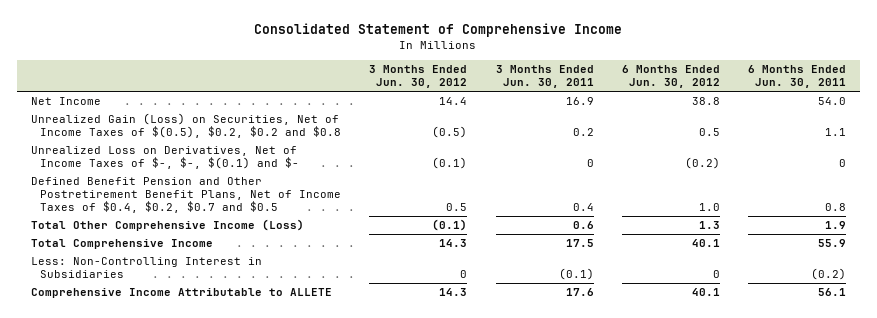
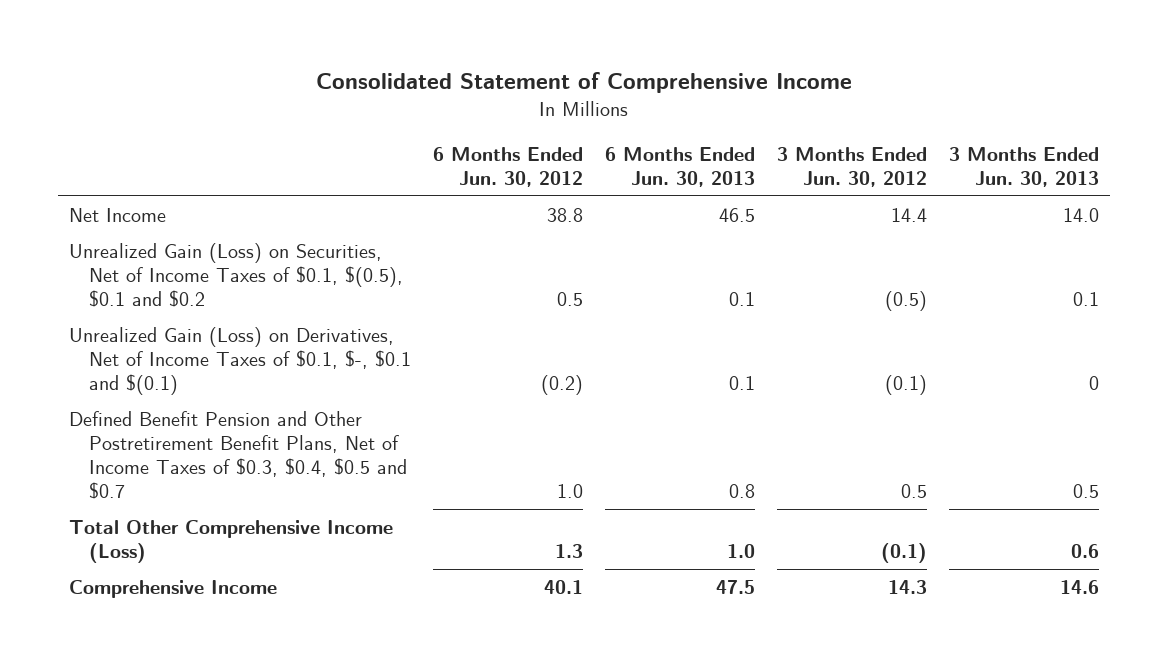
- | 3 Months Ended Jun. 30, 2012 | 3 Months Ended Jun. 30, 2011 | 6 Months Ended Jun. 30, 2012 | 6 Months Ended Jun. 30, 2011
+ | 6 Months Ended Jun. 30, 2012 | 6 Months Ended Jun. 30, 2013 | 3 Months Ended Jun. 30, 2012 | 3 Months Ended Jun. 30, 2013
- Unrealized Gain (Loss) on Securities, Net of Income Taxes of $(0.5), $0.2, $0.2 and $0.8 | (0.5) | 0.2 | 0.5 | 1.1
- Unrealized Loss on Derivatives, Net of Income Taxes of $-, $-, $(0.1) and $- | (0.1) | 0 | (0.2) | 0
- Defined Benefit Pension and Other Postretirement Benefit Plans, Net of Income Taxes of $0.4, $0.2, $0.7 and $0.5 | 0.5 | 0.4 | 1.0 | 0.8
+ Unrealized Gain (Loss) on Securities, Net of Income Taxes of $0.1, $(0.5), $0.1 and $0.2 | 0.5 | 0.1 | (0.5) | 0.1
+ Unrealized Gain (Loss) on Derivatives, Net of Income Taxes of $0.1, $-, $0.1 and $(0.1) | (0.2) | 0.1 | (0.1) | 0
+ Defined Benefit Pension and Other Postretirement Benefit Plans, Net of Income Taxes of $0.3, $0.4, $0.5 and $0.7 | 1.0 | 0.8 | 0.5 | 0.5
- Total Comprehensive Income | 14.3 | 17.5 | 40.1 | 55.9
- Less: Non-Controlling Interest in Subsidiaries | 0 | (0.1) | 0 | (0.2)
- Comprehensive Income Attributable to ALLETE | 14.3 | 17.6 | 40.1 | 56.1
+ Comprehensive Income | 40.1 | 47.5 | 14.3 | 14.6

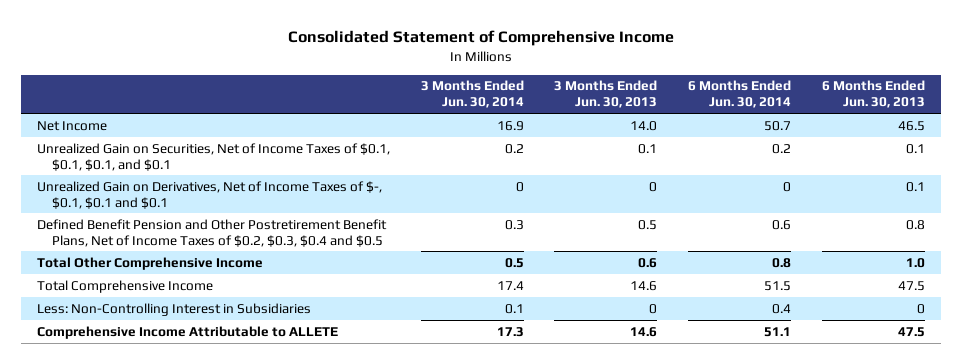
- | 6 Months Ended Jun. 30, 2012 | 6 Months Ended Jun. 30, 2013 | 3 Months Ended Jun. 30, 2012 | 3 Months Ended Jun. 30, 2013
+ | 3 Months Ended Jun. 30, 2014 | 3 Months Ended Jun. 30, 2013 | 6 Months Ended Jun. 30, 2014 | 6 Months Ended Jun. 30, 2013
- Unrealized Gain (Loss) on Securities, Net of Income Taxes of $0.1, $(0.5), $0.1 and $0.2 | 0.5 | 0.1 | (0.5) | 0.1
- Unrealized Gain (Loss) on Derivatives, Net of Income Taxes of $0.1, $-, $0.1 and $(0.1) | (0.2) | 0.1 | (0.1) | 0
- Defined Benefit Pension and Other Postretirement Benefit Plans, Net of Income Taxes of $0.3, $0.4, $0.5 and $0.7 | 1.0 | 0.8 | 0.5 | 0.5
- Total Other Comprehensive Income (Loss) | 1.3 | 1.0 | (0.1) | 0.6
- Comprehensive Income | 40.1 | 47.5 | 14.3 | 14.6
+ Unrealized Gain on Securities, Net of Income Taxes of $0.1, $0.1, $0.1, and $0.1 | 0.2 | 0.1 | 0.2 | 0.1
+ Unrealized Gain on Derivatives, Net of Income Taxes of $-, $0.1, $0.1 and $0.1 | 0 | 0 | 0 | 0.1
+ Defined Benefit Pension and Other Postretirement Benefit Plans, Net of Income Taxes of $0.2, $0.3, $0.4 and $0.5 | 0.3 | 0.5 | 0.6 | 0.8
+ Total Other Comprehensive Income | 0.5 | 0.6 | 0.8 | 1.0
+ Total Comprehensive Income | 17.4 | 14.6 | 51.5 | 47.5
+ Less: Non-Controlling Interest in Subsidiaries | 0.1 | 0 | 0.4 | 0
+ Comprehensive Income Attributable to ALLETE | 17.3 | 14.6 | 51.1 | 47.5

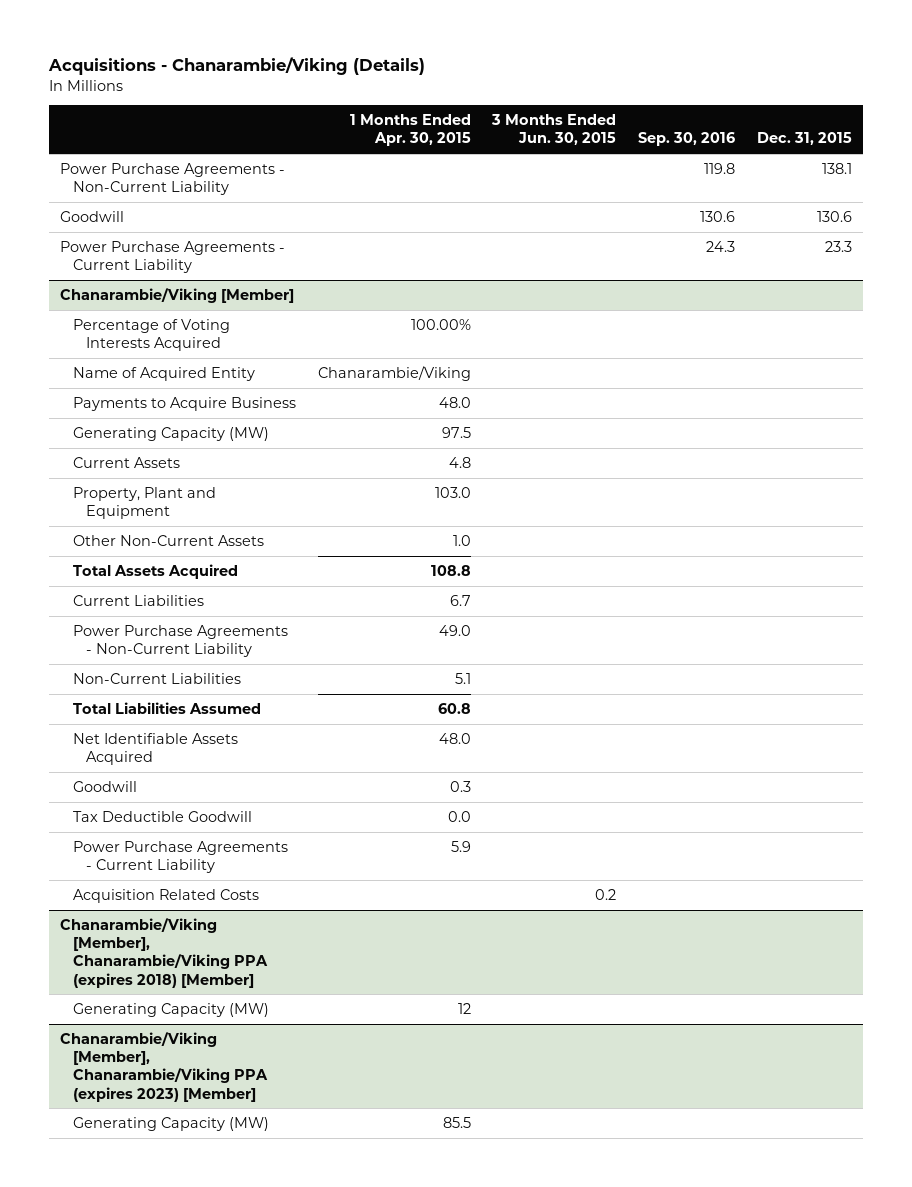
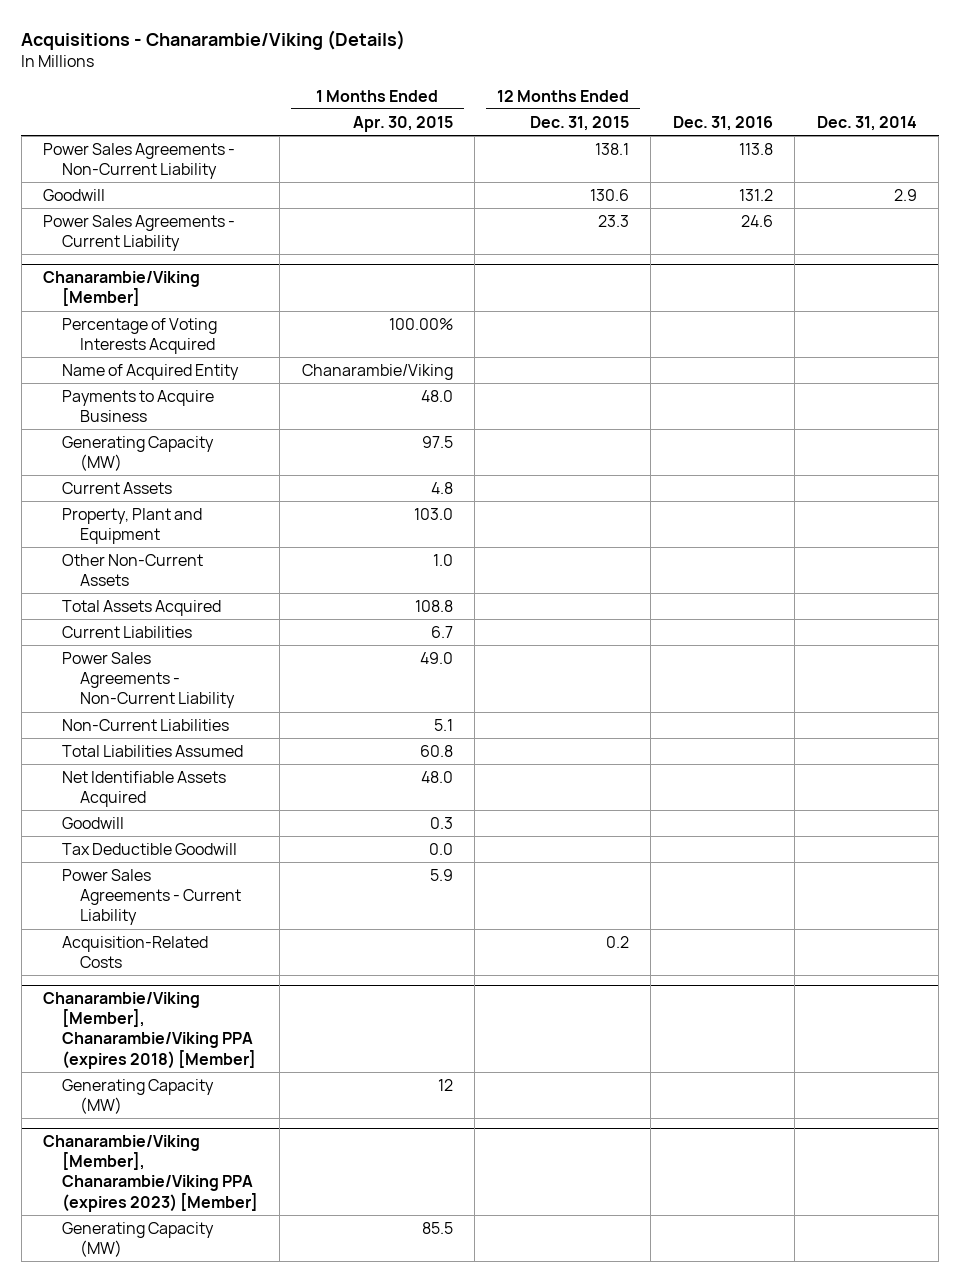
- | 1 Months Ended Apr. 30, 2015 | 3 Months Ended Jun. 30, 2015 | Sep. 30, 2016 | Dec. 31, 2015
+ | 1 Months Ended Apr. 30, 2015 | 12 Months Ended Dec. 31, 2015 | Dec. 31, 2016 | Dec. 31, 2014
- Power Purchase Agreements - Non-Current Liability | | | 119.8 | 138.1
+ Power Sales Agreements - Non-Current Liability | | 138.1 | 113.8 |
- Power Purchase Agreements - Current Liability | | | 24.3 | 23.3
+ Power Sales Agreements - Current Liability | | 23.3 | 24.6 |
@ Chanarambie/Viking [Member]
- Power Purchase Agreements - Non-Current Liability | 49.0 | | |
+ Power Sales Agreements - Non-Current Liability | 49.0 | | |
- Power Purchase Agreements - Current Liability | 5.9 | | |
- Acquisition Related Costs | | 0.2 | |
+ Power Sales Agreements - Current Liability | 5.9 | | |
+ Acquisition-Related Costs | | 0.2 | |

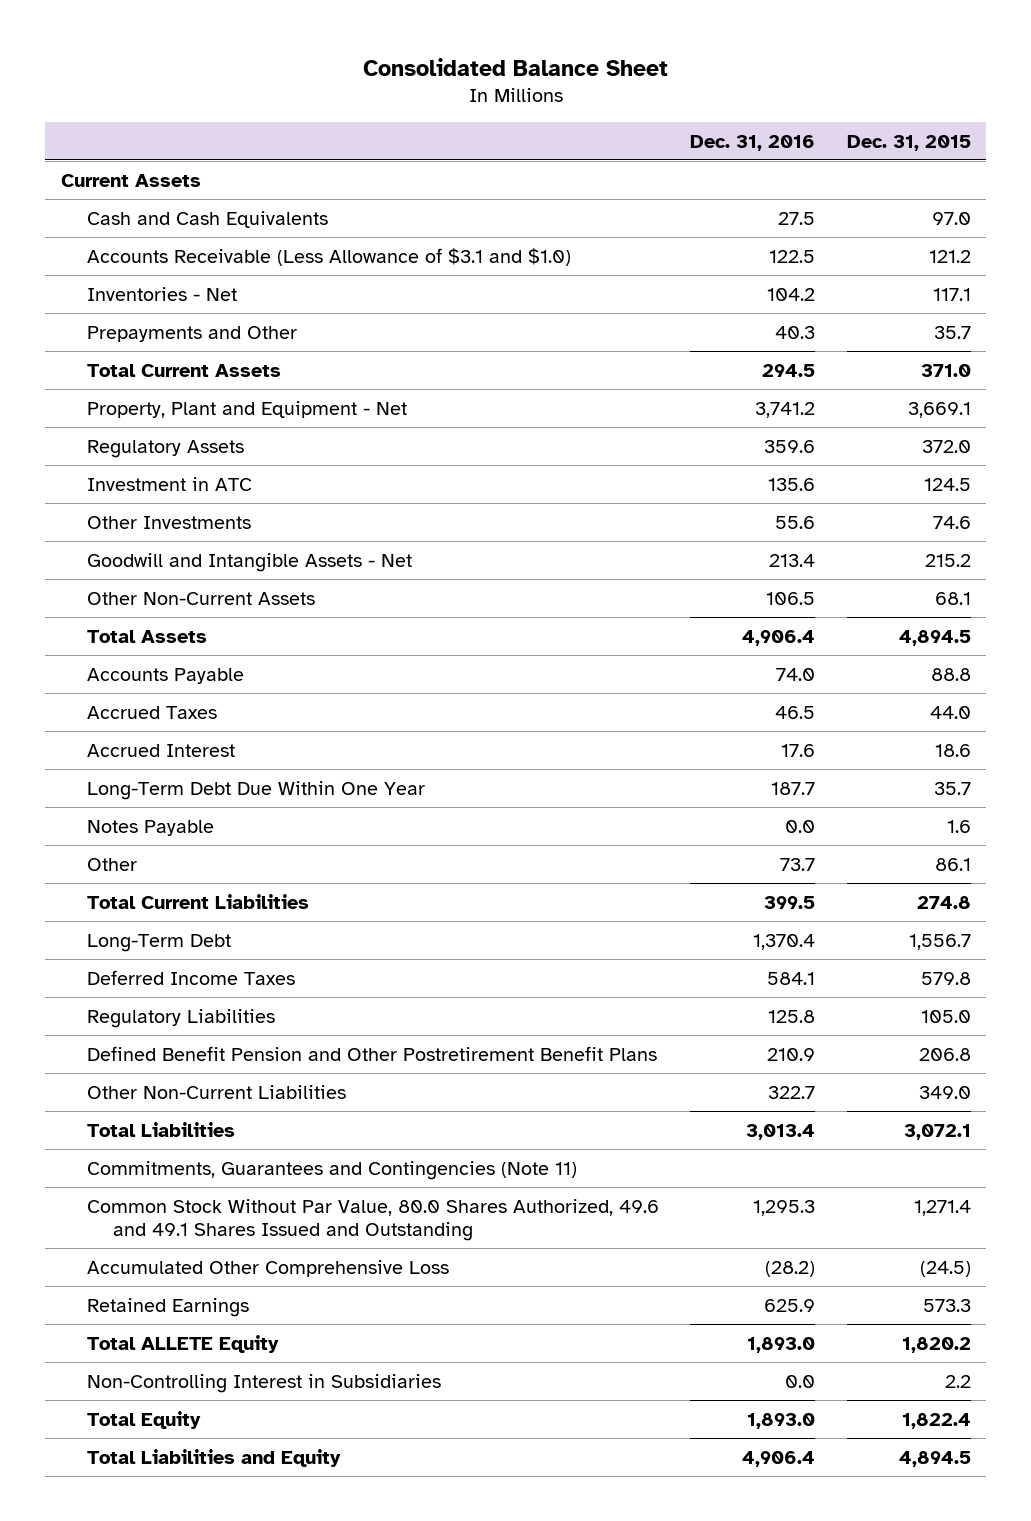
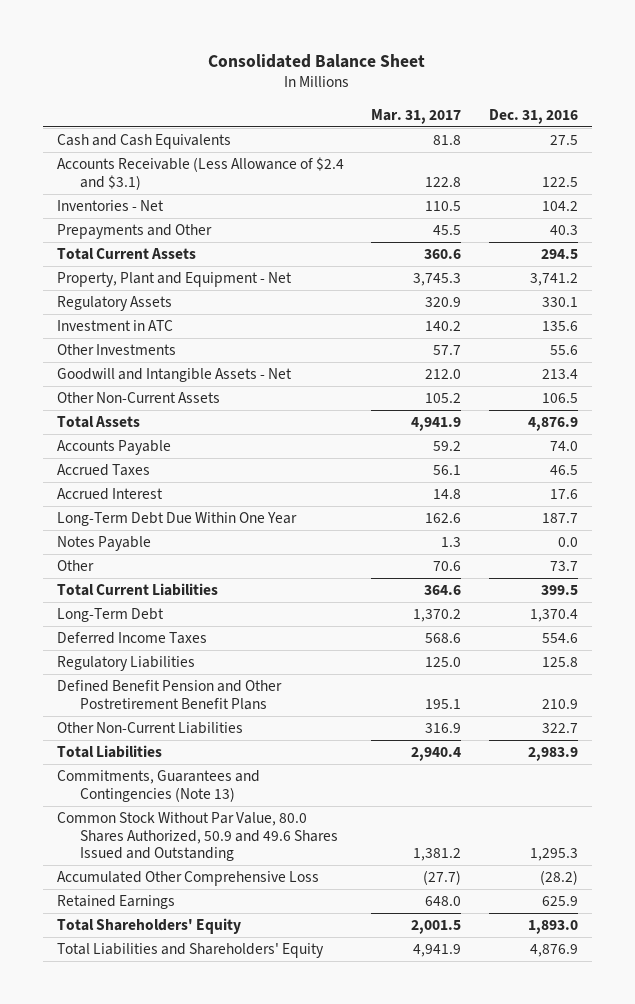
- | Dec. 31, 2016 | Dec. 31, 2015
+ | Mar. 31, 2017 | Dec. 31, 2016
- Current Assets
- Accounts Receivable (Less Allowance of $3.1 and $1.0) | 122.5 | 121.2
+ Accounts Receivable (Less Allowance of $2.4 and $3.1) | 122.8 | 122.5
- Regulatory Assets | 359.6 | 372.0
+ Regulatory Assets | 320.9 | 330.1
- Total Assets | 4,906.4 | 4,894.5
+ Total Assets | 4,941.9 | 4,876.9
- Deferred Income Taxes | 584.1 | 579.8
+ Deferred Income Taxes | 568.6 | 554.6
- Total Liabilities | 3,013.4 | 3,072.1
- Commitments, Guarantees and Contingencies (Note 11)
- Common Stock Without Par Value, 80.0 Shares Authorized, 49.6 and 49.1 Shares Issued and Outstanding | 1,295.3 | 1,271.4
+ Total Liabilities | 2,940.4 | 2,983.9
+ Commitments, Guarantees and Contingencies (Note 13)
+ Common Stock Without Par Value, 80.0 Shares Authorized, 50.9 and 49.6 Shares Issued and Outstanding | 1,381.2 | 1,295.3
- Total ALLETE Equity | 1,893.0 | 1,820.2
- Non-Controlling Interest in Subsidiaries | 0.0 | 2.2
- Total Equity | 1,893.0 | 1,822.4
- Total Liabilities and Equity | 4,906.4 | 4,894.5
+ Total Shareholders' Equity | 2,001.5 | 1,893.0
+ Total Liabilities and Shareholders' Equity | 4,941.9 | 4,876.9

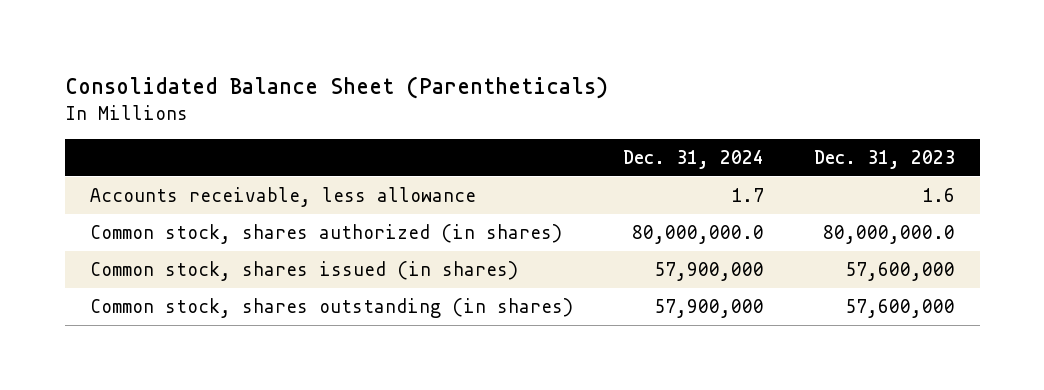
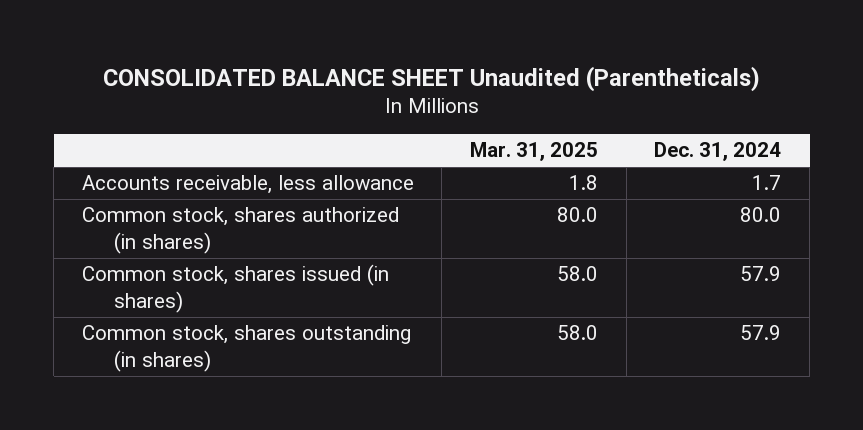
- Consolidated Balance Sheet (Parentheticals)
+ CONSOLIDATED BALANCE SHEET Unaudited (Parentheticals)
- | Dec. 31, 2024 | Dec. 31, 2023
+ | Mar. 31, 2025 | Dec. 31, 2024
- Common stock, shares authorized (in shares) | 80,000,000.0 | 80,000,000.0
- Common stock, shares issued (in shares) | 57,900,000 | 57,600,000
- Common stock, shares outstanding (in shares) | 57,900,000 | 57,600,000
+ Common stock, shares authorized (in shares) | 80.0 | 80.0
+ Common stock, shares issued (in shares) | 58.0 | 57.9
+ Common stock, shares outstanding (in shares) | 58.0 | 57.9

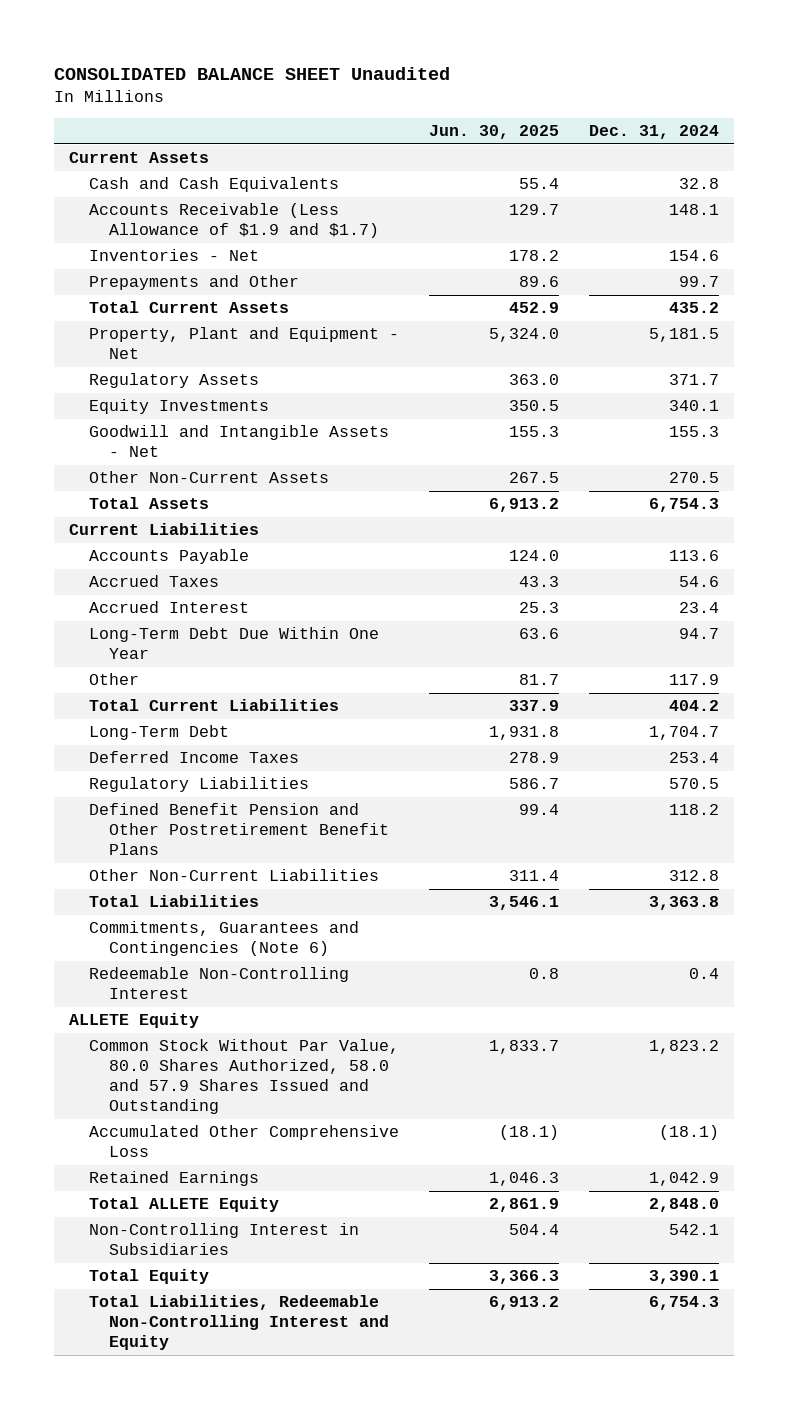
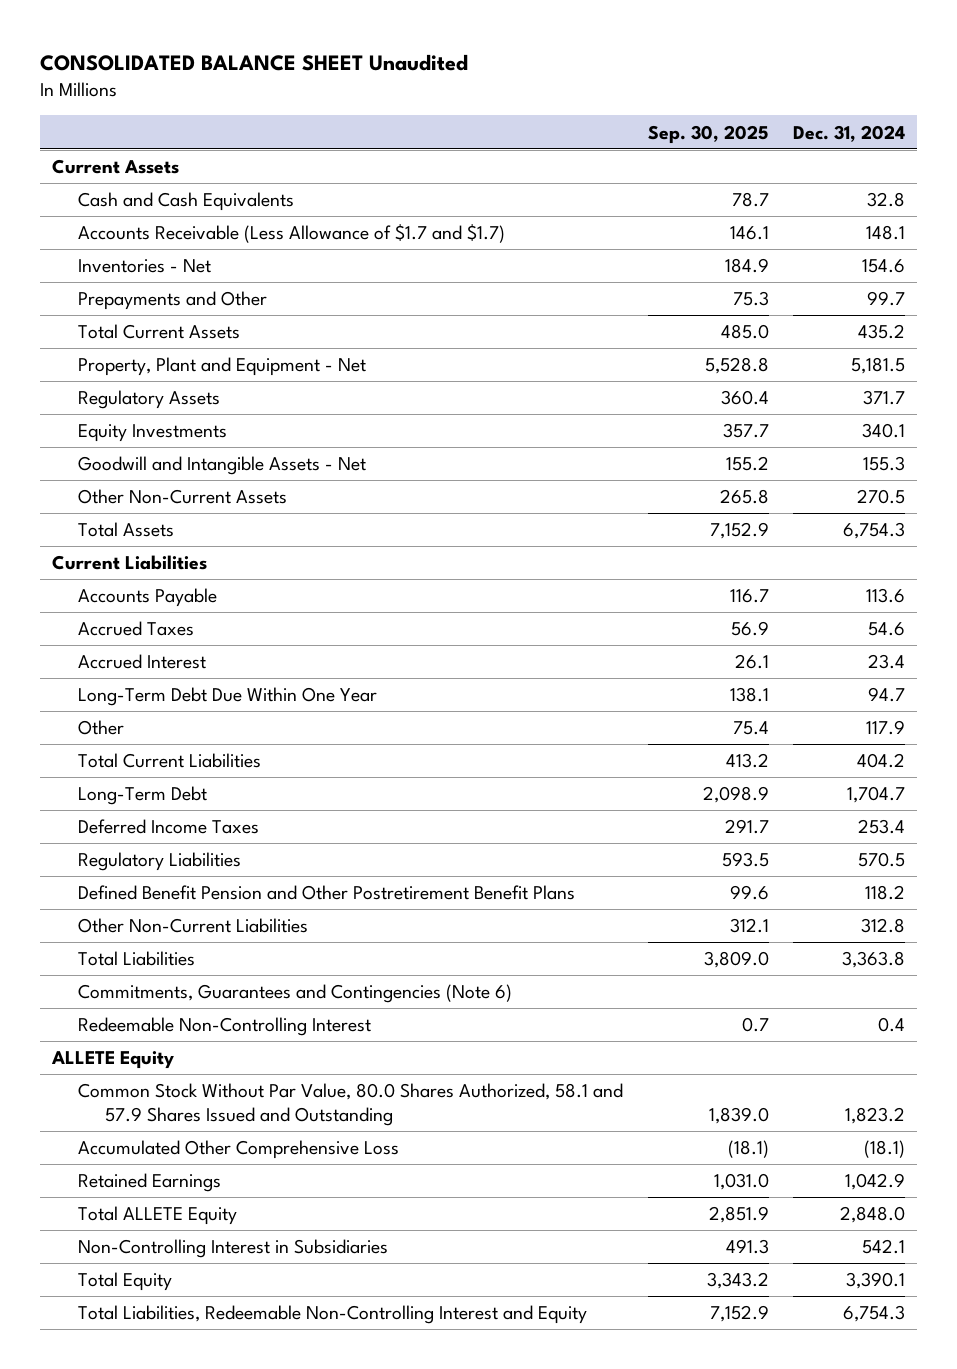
- | Jun. 30, 2025 | Dec. 31, 2024
+ | Sep. 30, 2025 | Dec. 31, 2024
- Accounts Receivable (Less Allowance of $1.9 and $1.7) | 129.7 | 148.1
+ Accounts Receivable (Less Allowance of $1.7 and $1.7) | 146.1 | 148.1
- Common Stock Without Par Value, 80.0 Shares Authorized, 58.0 and 57.9 Shares Issued and Outstanding | 1,833.7 | 1,823.2
+ Common Stock Without Par Value, 80.0 Shares Authorized, 58.1 and 57.9 Shares Issued and Outstanding | 1,839.0 | 1,823.2

